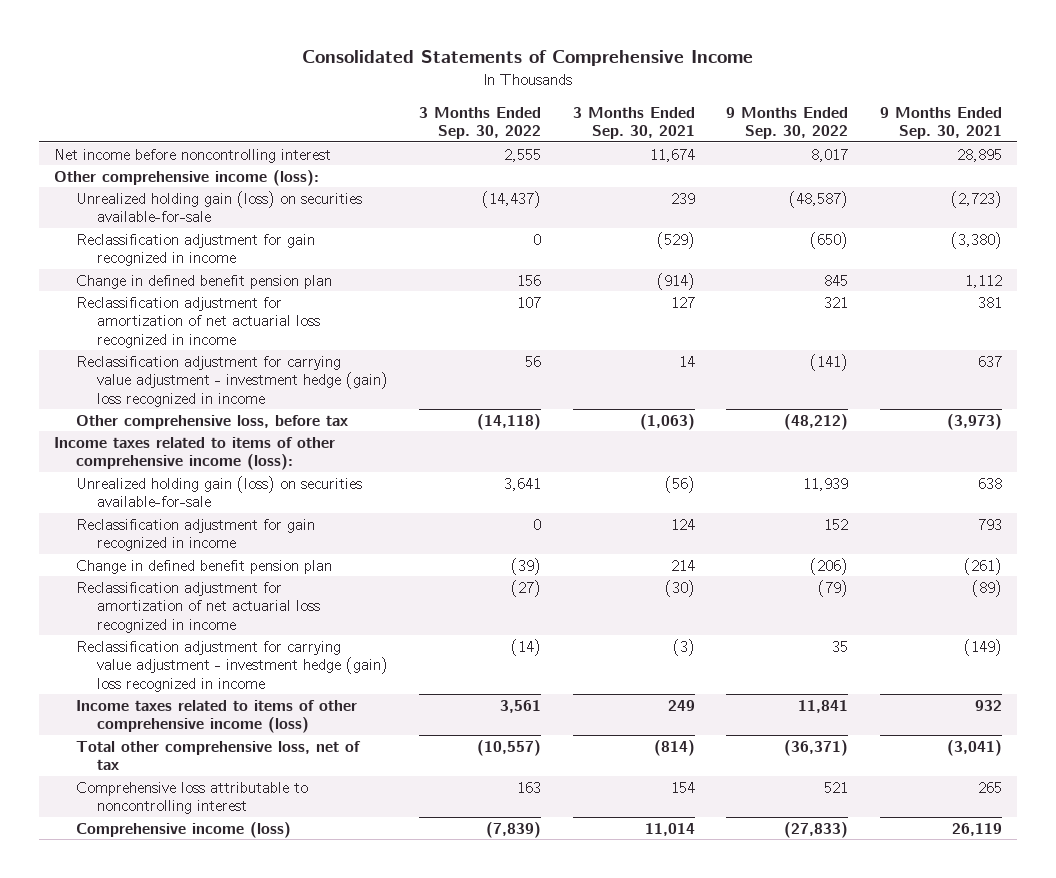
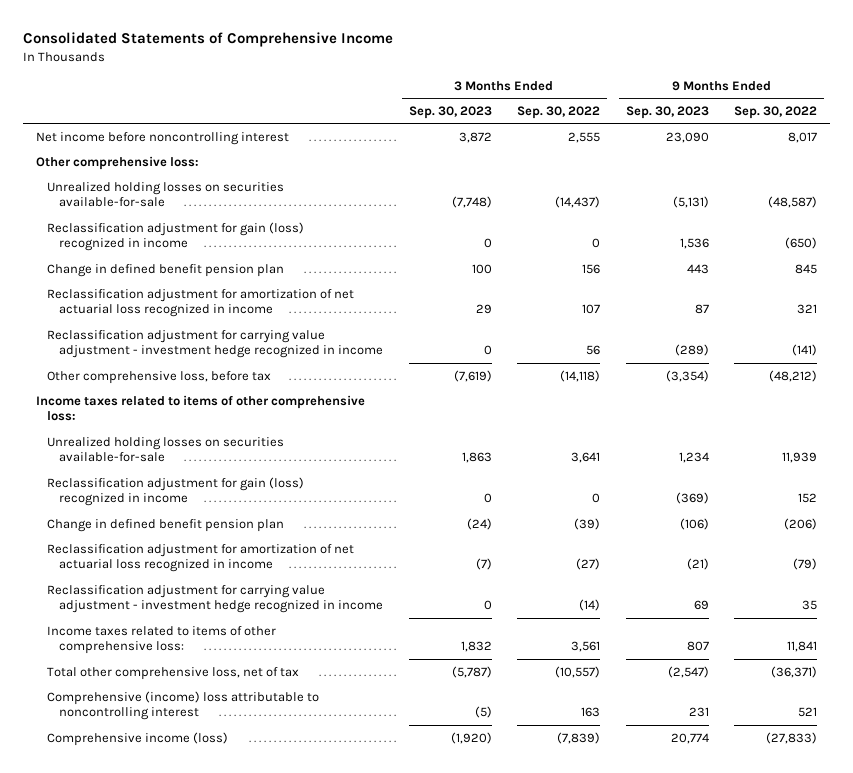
- | 3 Months Ended Sep. 30, 2022 | 3 Months Ended Sep. 30, 2021 | 9 Months Ended Sep. 30, 2022 | 9 Months Ended Sep. 30, 2021
+ | 3 Months Ended Sep. 30, 2023 | 3 Months Ended Sep. 30, 2022 | 9 Months Ended Sep. 30, 2023 | 9 Months Ended Sep. 30, 2022
- Other comprehensive income (loss):
- Unrealized holding gain (loss) on securities available-for-sale | (14,437) | 239 | (48,587) | (2,723)
- Reclassification adjustment for gain recognized in income | 0 | (529) | (650) | (3,380)
+ Other comprehensive loss:
+ Unrealized holding losses on securities available-for-sale | (7,748) | (14,437) | (5,131) | (48,587)
+ Reclassification adjustment for gain (loss) recognized in income | 0 | 0 | 1,536 | (650)
- Reclassification adjustment for carrying value adjustment - investment hedge (gain) loss recognized in income | 56 | 14 | (141) | 637
+ Reclassification adjustment for carrying value adjustment - investment hedge recognized in income | 0 | 56 | (289) | (141)
- Income taxes related to items of other comprehensive income (loss):
- Unrealized holding gain (loss) on securities available-for-sale | 3,641 | (56) | 11,939 | 638
- Reclassification adjustment for gain recognized in income | 0 | 124 | 152 | 793
+ Income taxes related to items of other comprehensive loss:
+ Unrealized holding losses on securities available-for-sale | 1,863 | 3,641 | 1,234 | 11,939
+ Reclassification adjustment for gain (loss) recognized in income | 0 | 0 | (369) | 152
- Reclassification adjustment for carrying value adjustment - investment hedge (gain) loss recognized in income | (14) | (3) | 35 | (149)
- Income taxes related to items of other comprehensive income (loss) | 3,561 | 249 | 11,841 | 932
+ Reclassification adjustment for carrying value adjustment - investment hedge recognized in income | 0 | (14) | 69 | 35
+ Income taxes related to items of other comprehensive loss: | 1,832 | 3,561 | 807 | 11,841
- Comprehensive loss attributable to noncontrolling interest | 163 | 154 | 521 | 265
+ Comprehensive (income) loss attributable to noncontrolling interest | (5) | 163 | 231 | 521

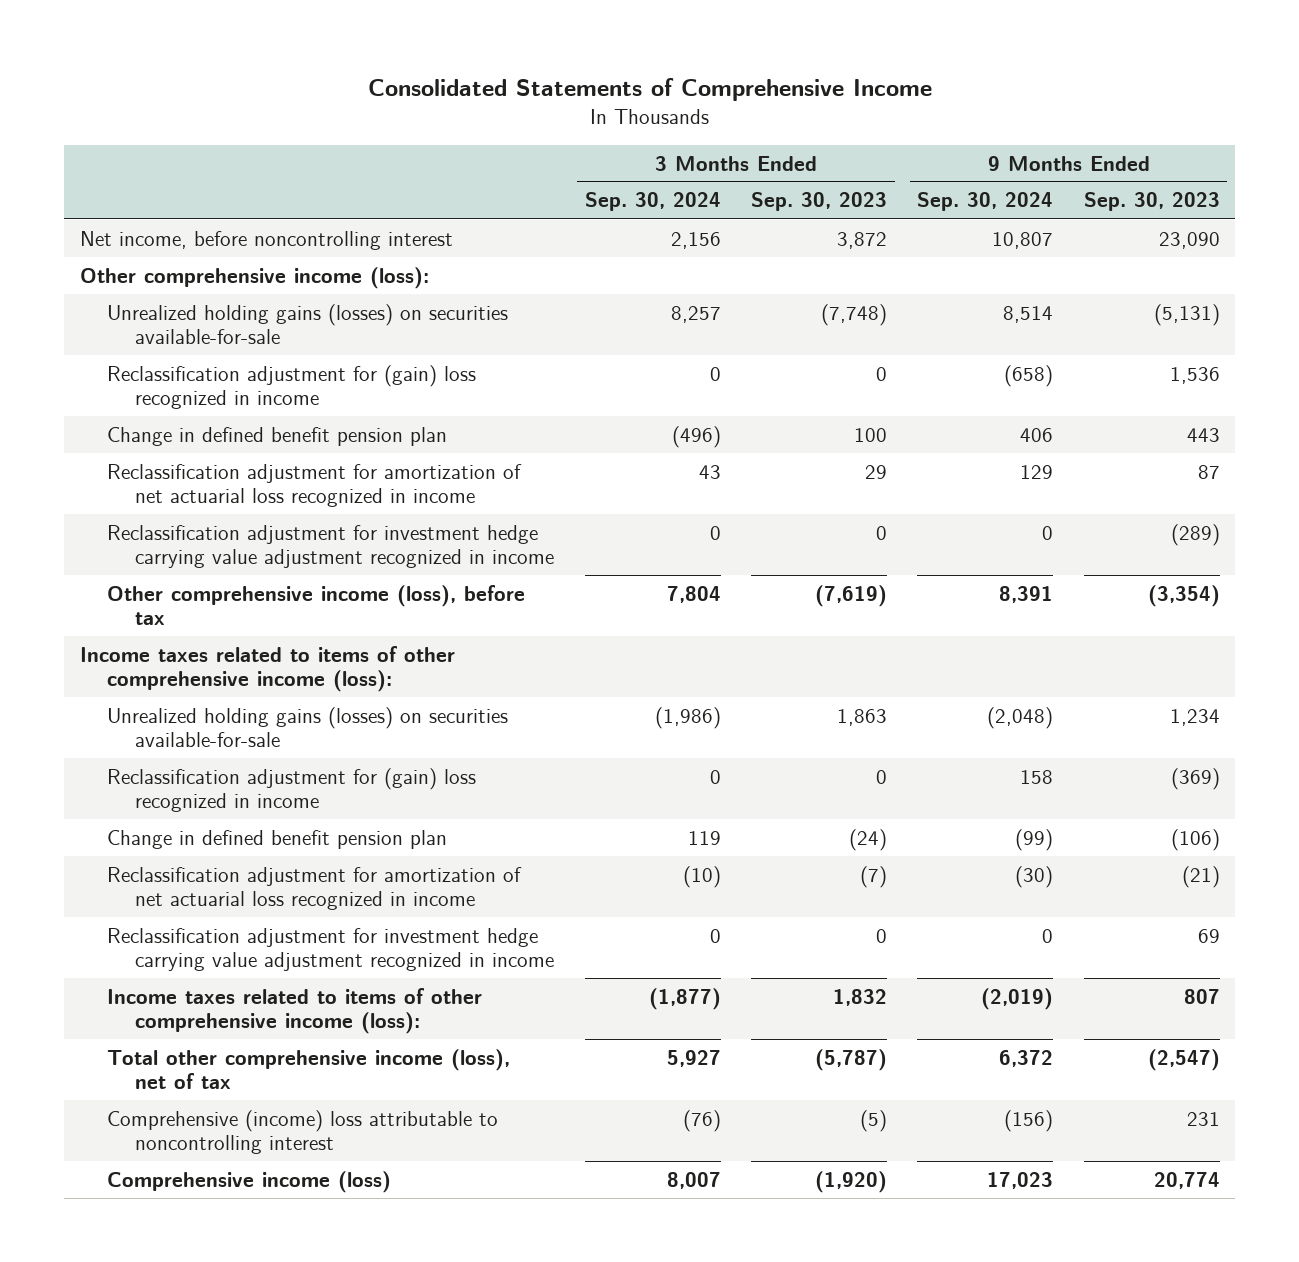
- | 3 Months Ended Sep. 30, 2023 | 3 Months Ended Sep. 30, 2022 | 9 Months Ended Sep. 30, 2023 | 9 Months Ended Sep. 30, 2022
+ | 3 Months Ended Sep. 30, 2024 | 3 Months Ended Sep. 30, 2023 | 9 Months Ended Sep. 30, 2024 | 9 Months Ended Sep. 30, 2023
- Net income before noncontrolling interest | 3,872 | 2,555 | 23,090 | 8,017
- Other comprehensive loss:
- Unrealized holding losses on securities available-for-sale | (7,748) | (14,437) | (5,131) | (48,587)
- Reclassification adjustment for gain (loss) recognized in income | 0 | 0 | 1,536 | (650)
+ Net income, before noncontrolling interest | 2,156 | 3,872 | 10,807 | 23,090
+ Other comprehensive income (loss):
+ Unrealized holding gains (losses) on securities available-for-sale | 8,257 | (7,748) | 8,514 | (5,131)
+ Reclassification adjustment for (gain) loss recognized in income | 0 | 0 | (658) | 1,536
- Reclassification adjustment for carrying value adjustment - investment hedge recognized in income | 0 | 56 | (289) | (141)
- Other comprehensive loss, before tax | (7,619) | (14,118) | (3,354) | (48,212)
- Income taxes related to items of other comprehensive loss:
- Unrealized holding losses on securities available-for-sale | 1,863 | 3,641 | 1,234 | 11,939
- Reclassification adjustment for gain (loss) recognized in income | 0 | 0 | (369) | 152
+ Reclassification adjustment for investment hedge carrying value adjustment recognized in income | 0 | 0 | 0 | (289)
+ Other comprehensive income (loss), before tax | 7,804 | (7,619) | 8,391 | (3,354)
+ Income taxes related to items of other comprehensive income (loss):
+ Unrealized holding gains (losses) on securities available-for-sale | (1,986) | 1,863 | (2,048) | 1,234
+ Reclassification adjustment for (gain) loss recognized in income | 0 | 0 | 158 | (369)
- Reclassification adjustment for carrying value adjustment - investment hedge recognized in income | 0 | (14) | 69 | 35
- Income taxes related to items of other comprehensive loss: | 1,832 | 3,561 | 807 | 11,841
- Total other comprehensive loss, net of tax | (5,787) | (10,557) | (2,547) | (36,371)
+ Reclassification adjustment for investment hedge carrying value adjustment recognized in income | 0 | 0 | 0 | 69
+ Income taxes related to items of other comprehensive income (loss): | (1,877) | 1,832 | (2,019) | 807
+ Total other comprehensive income (loss), net of tax | 5,927 | (5,787) | 6,372 | (2,547)

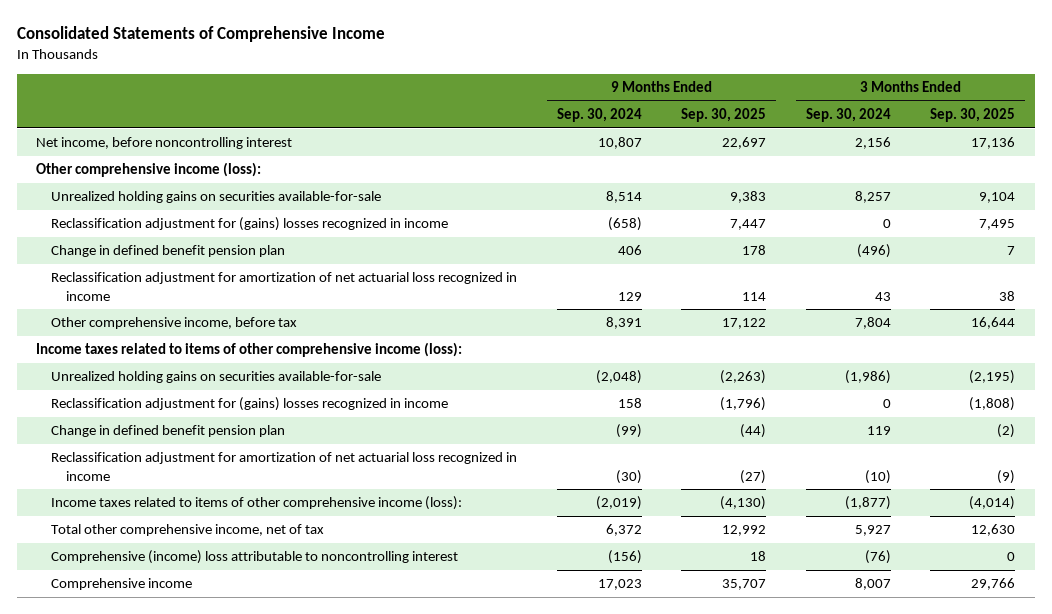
- | 3 Months Ended Sep. 30, 2024 | 3 Months Ended Sep. 30, 2023 | 9 Months Ended Sep. 30, 2024 | 9 Months Ended Sep. 30, 2023
+ | 9 Months Ended Sep. 30, 2024 | 9 Months Ended Sep. 30, 2025 | 3 Months Ended Sep. 30, 2024 | 3 Months Ended Sep. 30, 2025
- Unrealized holding gains (losses) on securities available-for-sale | 8,257 | (7,748) | 8,514 | (5,131)
- Reclassification adjustment for (gain) loss recognized in income | 0 | 0 | (658) | 1,536
+ Unrealized holding gains on securities available-for-sale | 8,514 | 9,383 | 8,257 | 9,104
+ Reclassification adjustment for (gains) losses recognized in income | (658) | 7,447 | 0 | 7,495
- Reclassification adjustment for investment hedge carrying value adjustment recognized in income | 0 | 0 | 0 | (289)
- Other comprehensive income (loss), before tax | 7,804 | (7,619) | 8,391 | (3,354)
+ Other comprehensive income, before tax | 8,391 | 17,122 | 7,804 | 16,644
- Unrealized holding gains (losses) on securities available-for-sale | (1,986) | 1,863 | (2,048) | 1,234
- Reclassification adjustment for (gain) loss recognized in income | 0 | 0 | 158 | (369)
+ Unrealized holding gains on securities available-for-sale | (2,048) | (2,263) | (1,986) | (2,195)
+ Reclassification adjustment for (gains) losses recognized in income | 158 | (1,796) | 0 | (1,808)
- Reclassification adjustment for investment hedge carrying value adjustment recognized in income | 0 | 0 | 0 | 69
- Total other comprehensive income (loss), net of tax | 5,927 | (5,787) | 6,372 | (2,547)
+ Total other comprehensive income, net of tax | 6,372 | 12,992 | 5,927 | 12,630
- Comprehensive income (loss) | 8,007 | (1,920) | 17,023 | 20,774
+ Comprehensive income | 17,023 | 35,707 | 8,007 | 29,766

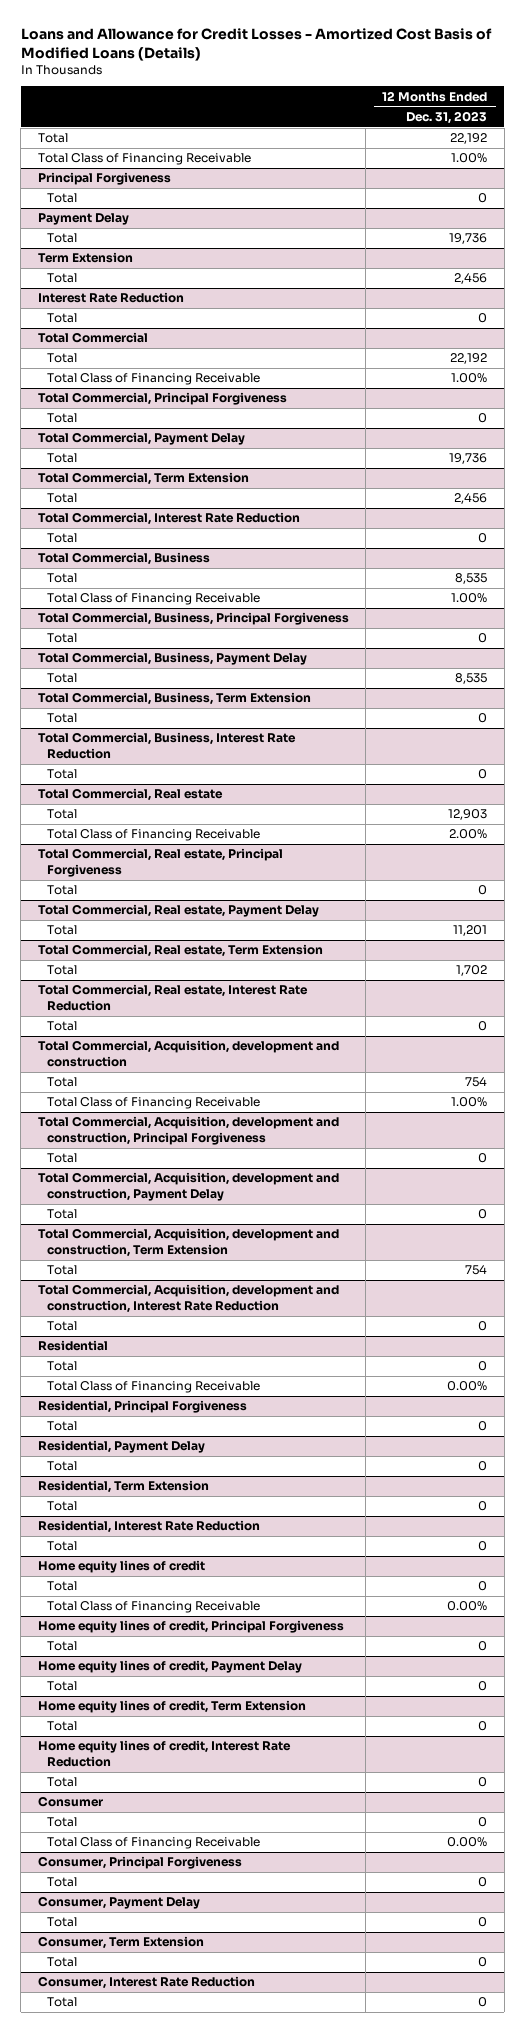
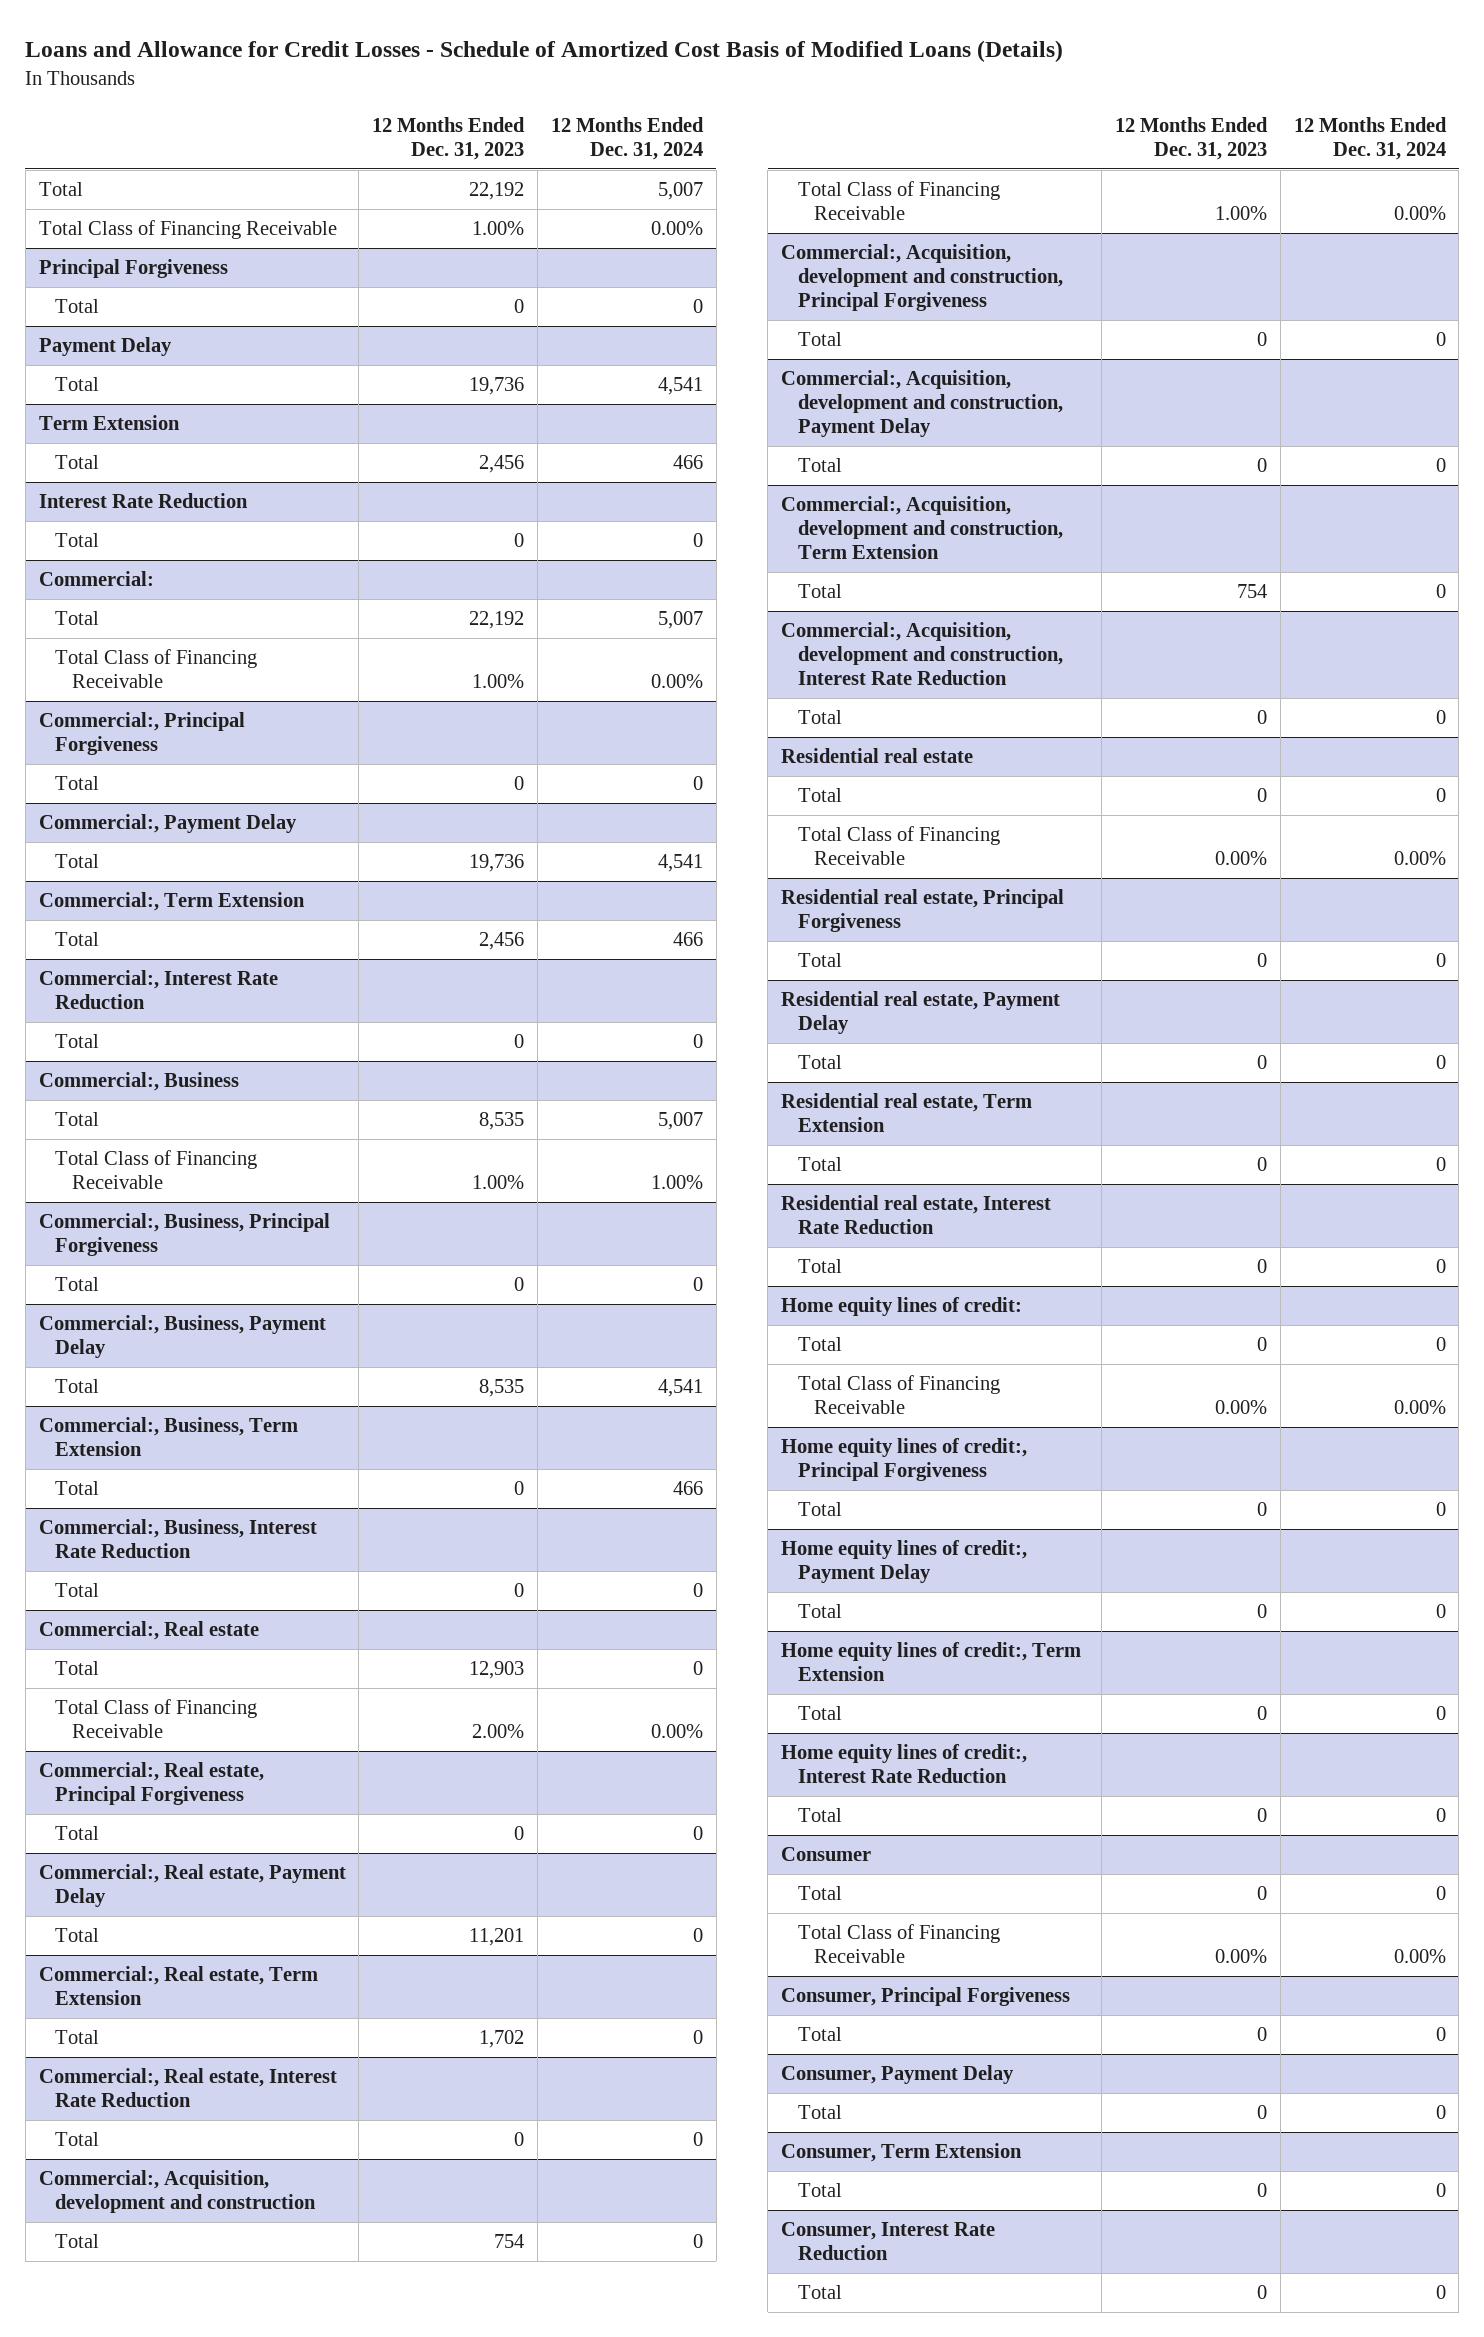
- Loans and Allowance for Credit Losses - Amortized Cost Basis of Modified Loans (Details)
+ Loans and Allowance for Credit Losses - Schedule of Amortized Cost Basis of Modified Loans (Details)
- | 12 Months Ended Dec. 31, 2023
+ | 12 Months Ended Dec. 31, 2023 | 12 Months Ended Dec. 31, 2024
- Total Commercial
+ Commercial:
- Total Commercial, Principal Forgiveness
+ Commercial:, Principal Forgiveness
- Total Commercial, Payment Delay
+ Commercial:, Payment Delay
- Total Commercial, Term Extension
+ Commercial:, Term Extension
- Total Commercial, Interest Rate Reduction
+ Commercial:, Interest Rate Reduction
- Total Commercial, Business
+ Commercial:, Business
- Total Commercial, Business, Principal Forgiveness
+ Commercial:, Business, Principal Forgiveness
- Total Commercial, Business, Payment Delay
+ Commercial:, Business, Payment Delay
- Total Commercial, Business, Term Extension
+ Commercial:, Business, Term Extension
- Total Commercial, Business, Interest Rate Reduction
+ Commercial:, Business, Interest Rate Reduction
- Total Commercial, Real estate
+ Commercial:, Real estate
- Total Commercial, Real estate, Principal Forgiveness
+ Commercial:, Real estate, Principal Forgiveness
- Total Commercial, Real estate, Payment Delay
+ Commercial:, Real estate, Payment Delay
- Total Commercial, Real estate, Term Extension
+ Commercial:, Real estate, Term Extension
- Total Commercial, Real estate, Interest Rate Reduction
+ Commercial:, Real estate, Interest Rate Reduction
- Total Commercial, Acquisition, development and construction
+ Commercial:, Acquisition, development and construction
- Total Commercial, Acquisition, development and construction, Principal Forgiveness
+ Commercial:, Acquisition, development and construction, Principal Forgiveness
- Total Commercial, Acquisition, development and construction, Payment Delay
+ Commercial:, Acquisition, development and construction, Payment Delay
- Total Commercial, Acquisition, development and construction, Term Extension
+ Commercial:, Acquisition, development and construction, Term Extension
- Total Commercial, Acquisition, development and construction, Interest Rate Reduction
+ Commercial:, Acquisition, development and construction, Interest Rate Reduction
- Residential
+ Residential real estate
- Residential, Principal Forgiveness
+ Residential real estate, Principal Forgiveness
- Residential, Payment Delay
+ Residential real estate, Payment Delay
- Residential, Term Extension
+ Residential real estate, Term Extension
- Residential, Interest Rate Reduction
+ Residential real estate, Interest Rate Reduction
- Home equity lines of credit
+ Home equity lines of credit:
- Home equity lines of credit, Principal Forgiveness
+ Home equity lines of credit:, Principal Forgiveness
- Home equity lines of credit, Payment Delay
+ Home equity lines of credit:, Payment Delay
- Home equity lines of credit, Term Extension
+ Home equity lines of credit:, Term Extension
- Home equity lines of credit, Interest Rate Reduction
+ Home equity lines of credit:, Interest Rate Reduction

